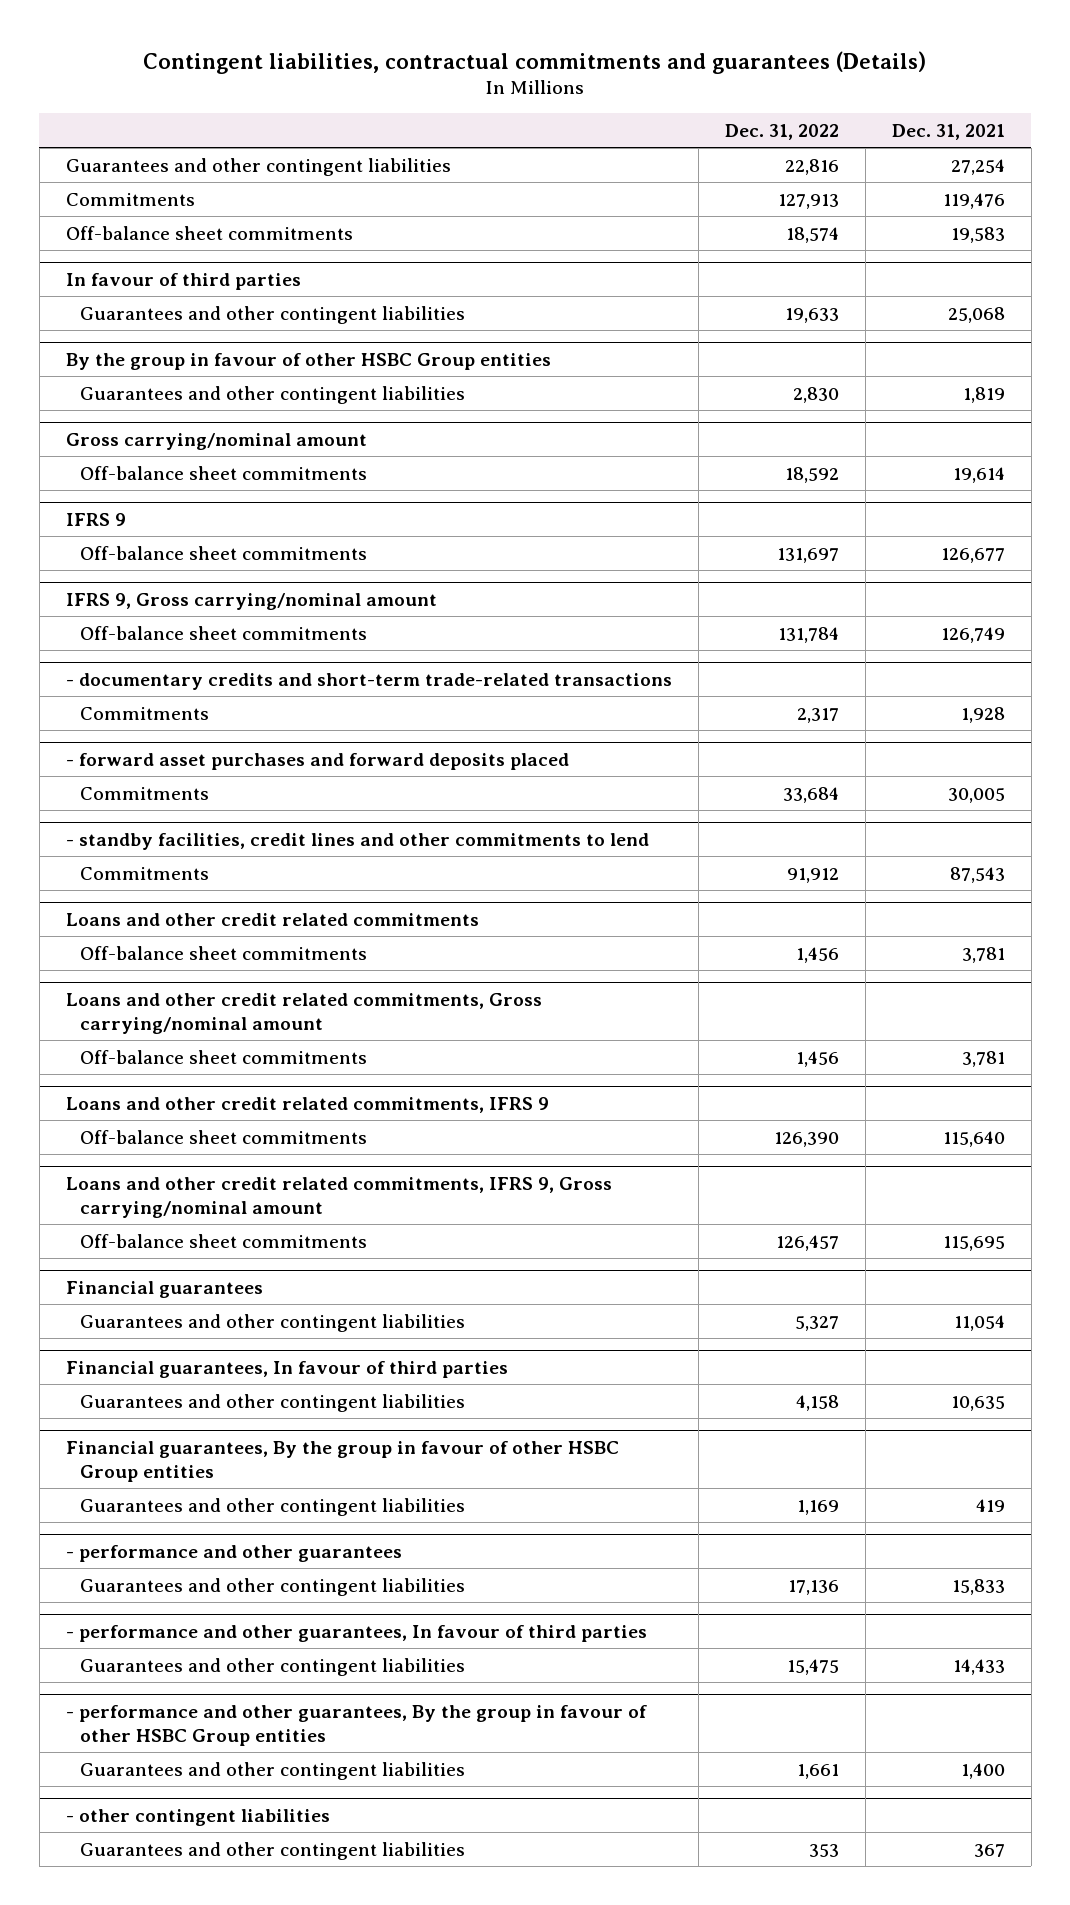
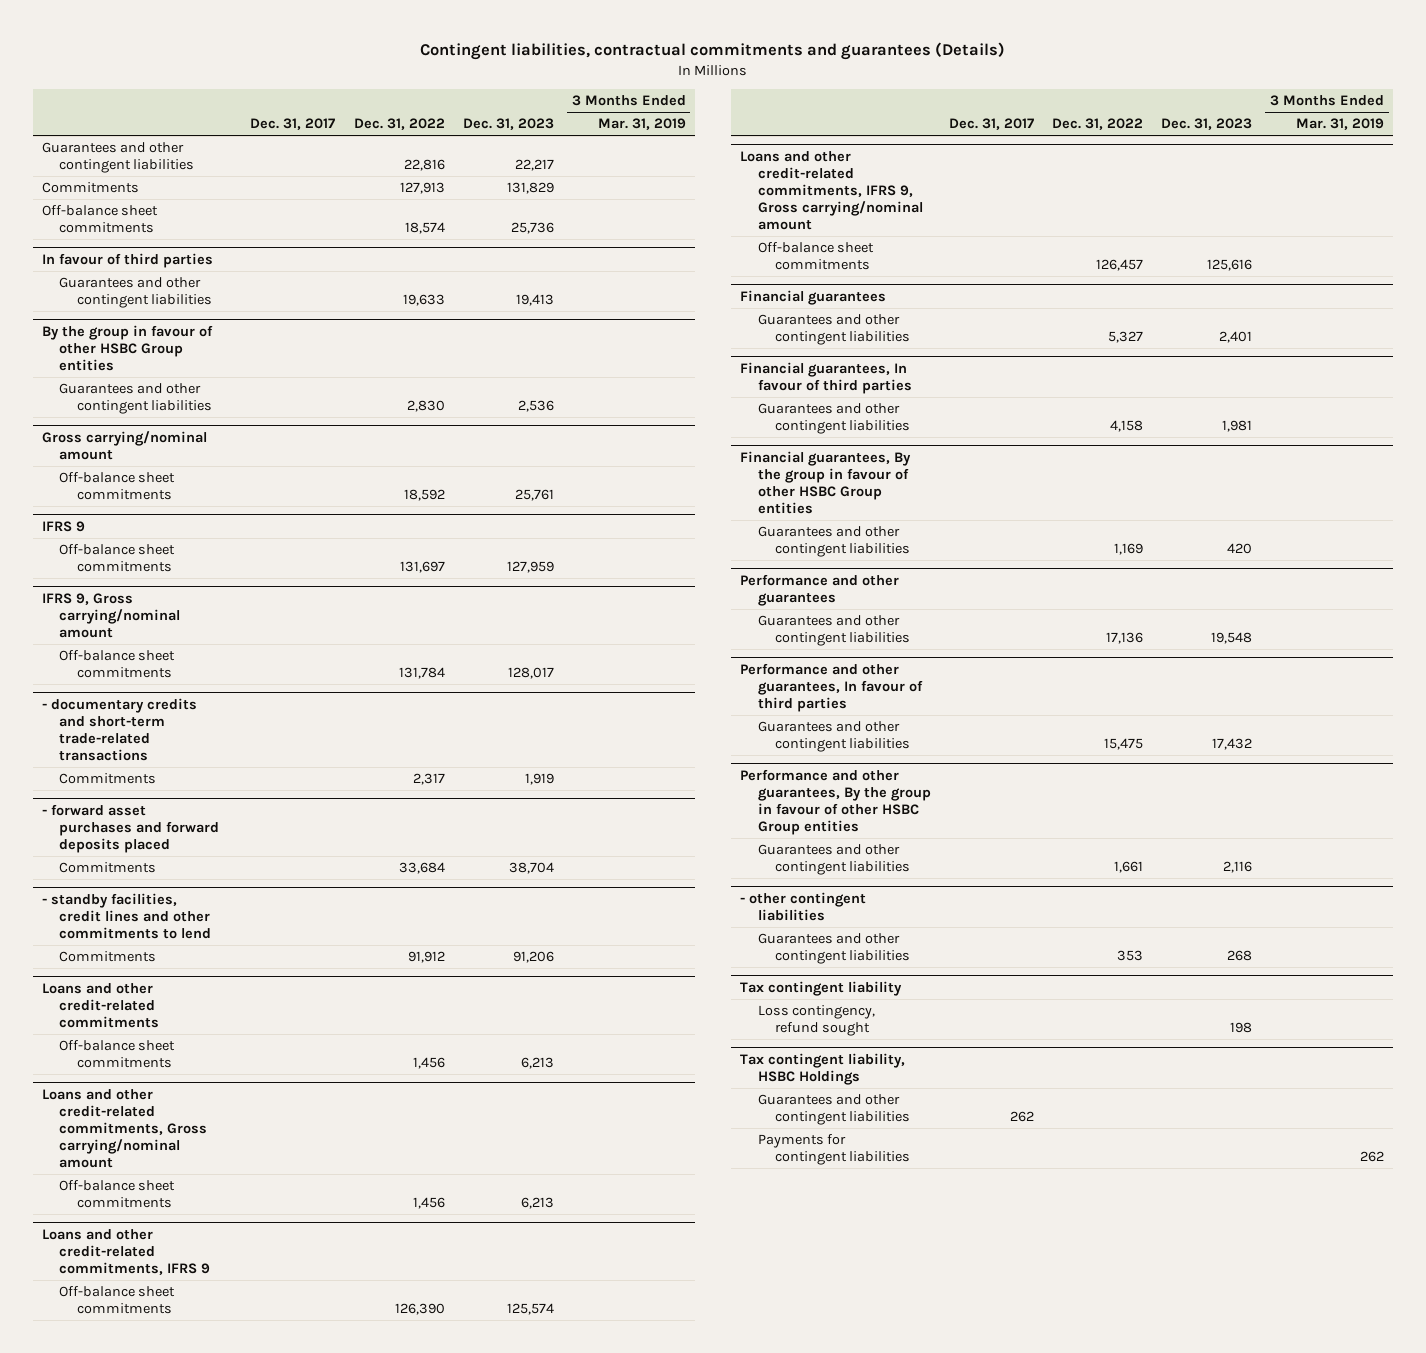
- | Dec. 31, 2022 | Dec. 31, 2021
+ | Dec. 31, 2017 | Dec. 31, 2022 | Dec. 31, 2023 | 3 Months Ended Mar. 31, 2019
- Loans and other credit related commitments
+ Loans and other credit-related commitments
- Loans and other credit related commitments, Gross carrying/nominal amount
+ Loans and other credit-related commitments, Gross carrying/nominal amount
- Loans and other credit related commitments, IFRS 9
+ Loans and other credit-related commitments, IFRS 9
- Loans and other credit related commitments, IFRS 9, Gross carrying/nominal amount
+ Loans and other credit-related commitments, IFRS 9, Gross carrying/nominal amount
- - performance and other guarantees
+ Performance and other guarantees
- - performance and other guarantees, In favour of third parties
+ Performance and other guarantees, In favour of third parties
- - performance and other guarantees, By the group in favour of other HSBC Group entities
+ Performance and other guarantees, By the group in favour of other HSBC Group entities
+ Tax contingent liability
+ Loss contingency, refund sought | | | 198 |
+ Tax contingent liability, HSBC Holdings
+ Guarantees and other contingent liabilities | 262 | | |
+ Payments for contingent liabilities | | | | 262

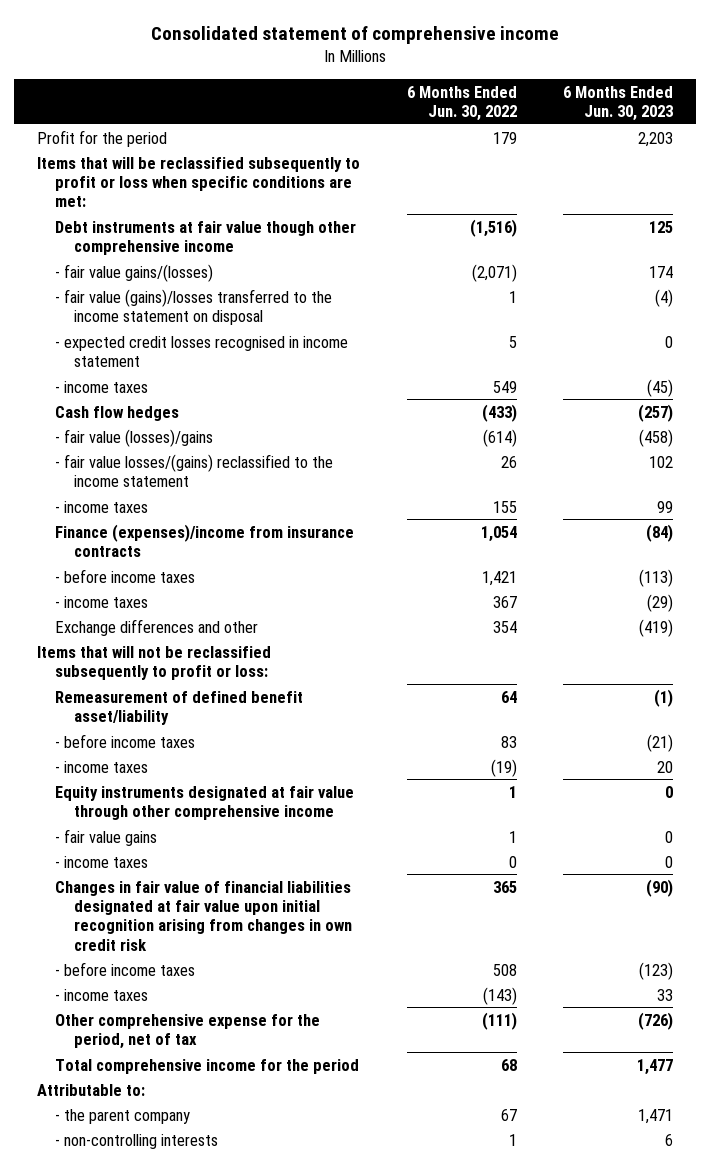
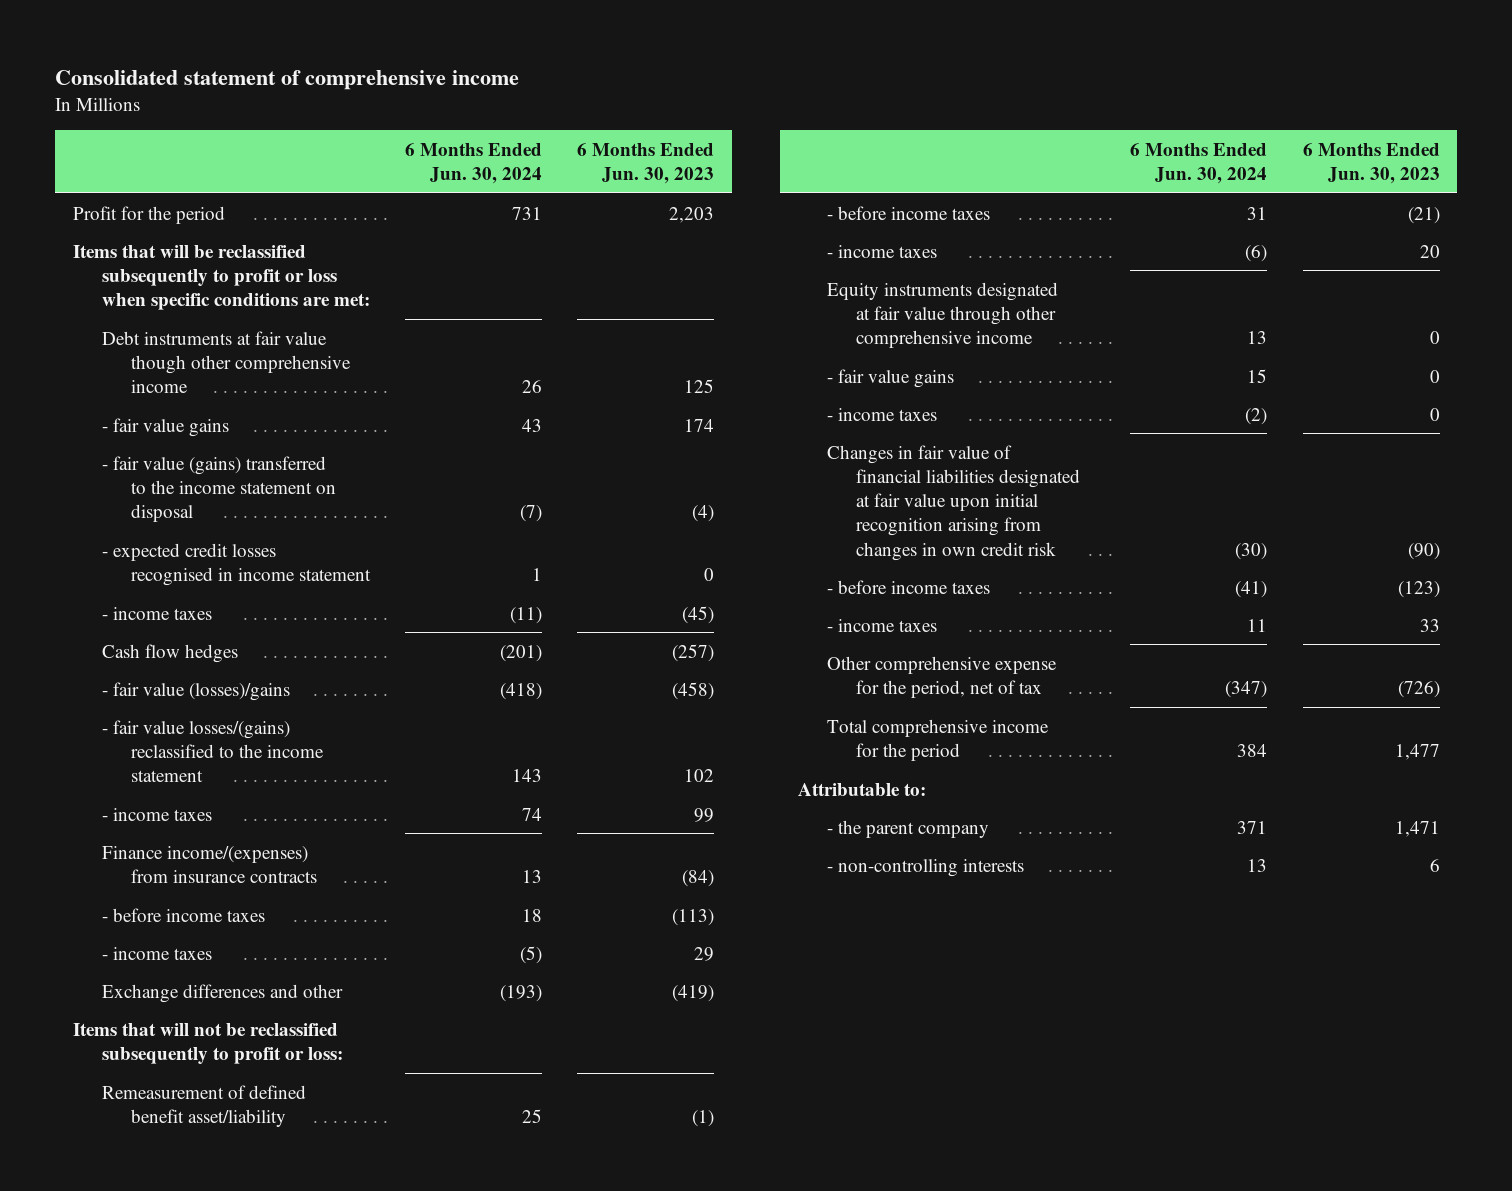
- | 6 Months Ended Jun. 30, 2022 | 6 Months Ended Jun. 30, 2023
+ | 6 Months Ended Jun. 30, 2024 | 6 Months Ended Jun. 30, 2023
- - fair value gains/(losses) | (2,071) | 174
- - fair value (gains)/losses transferred to the income statement on disposal | 1 | (4)
+ - fair value gains | 43 | 174
+ - fair value (gains) transferred to the income statement on disposal | (7) | (4)
- Finance (expenses)/income from insurance contracts | 1,054 | (84)
+ Finance income/(expenses) from insurance contracts | 13 | (84)
- - income taxes | 367 | (29)
+ - income taxes | (5) | 29

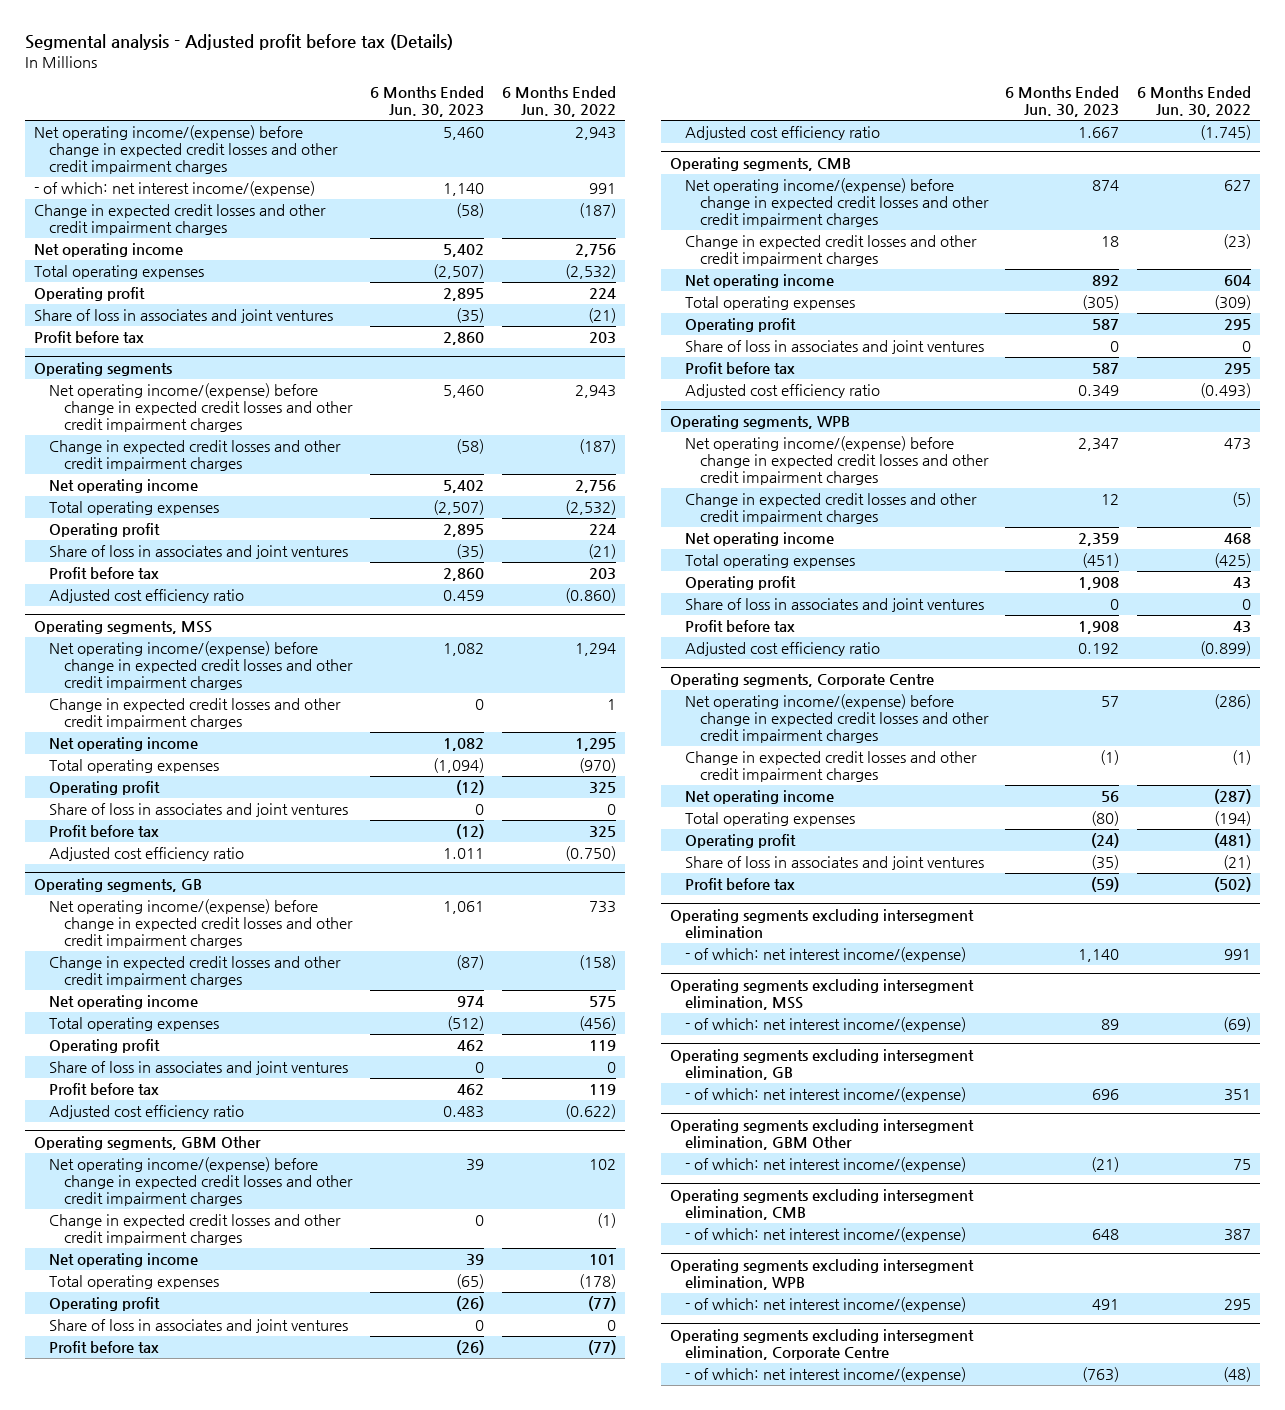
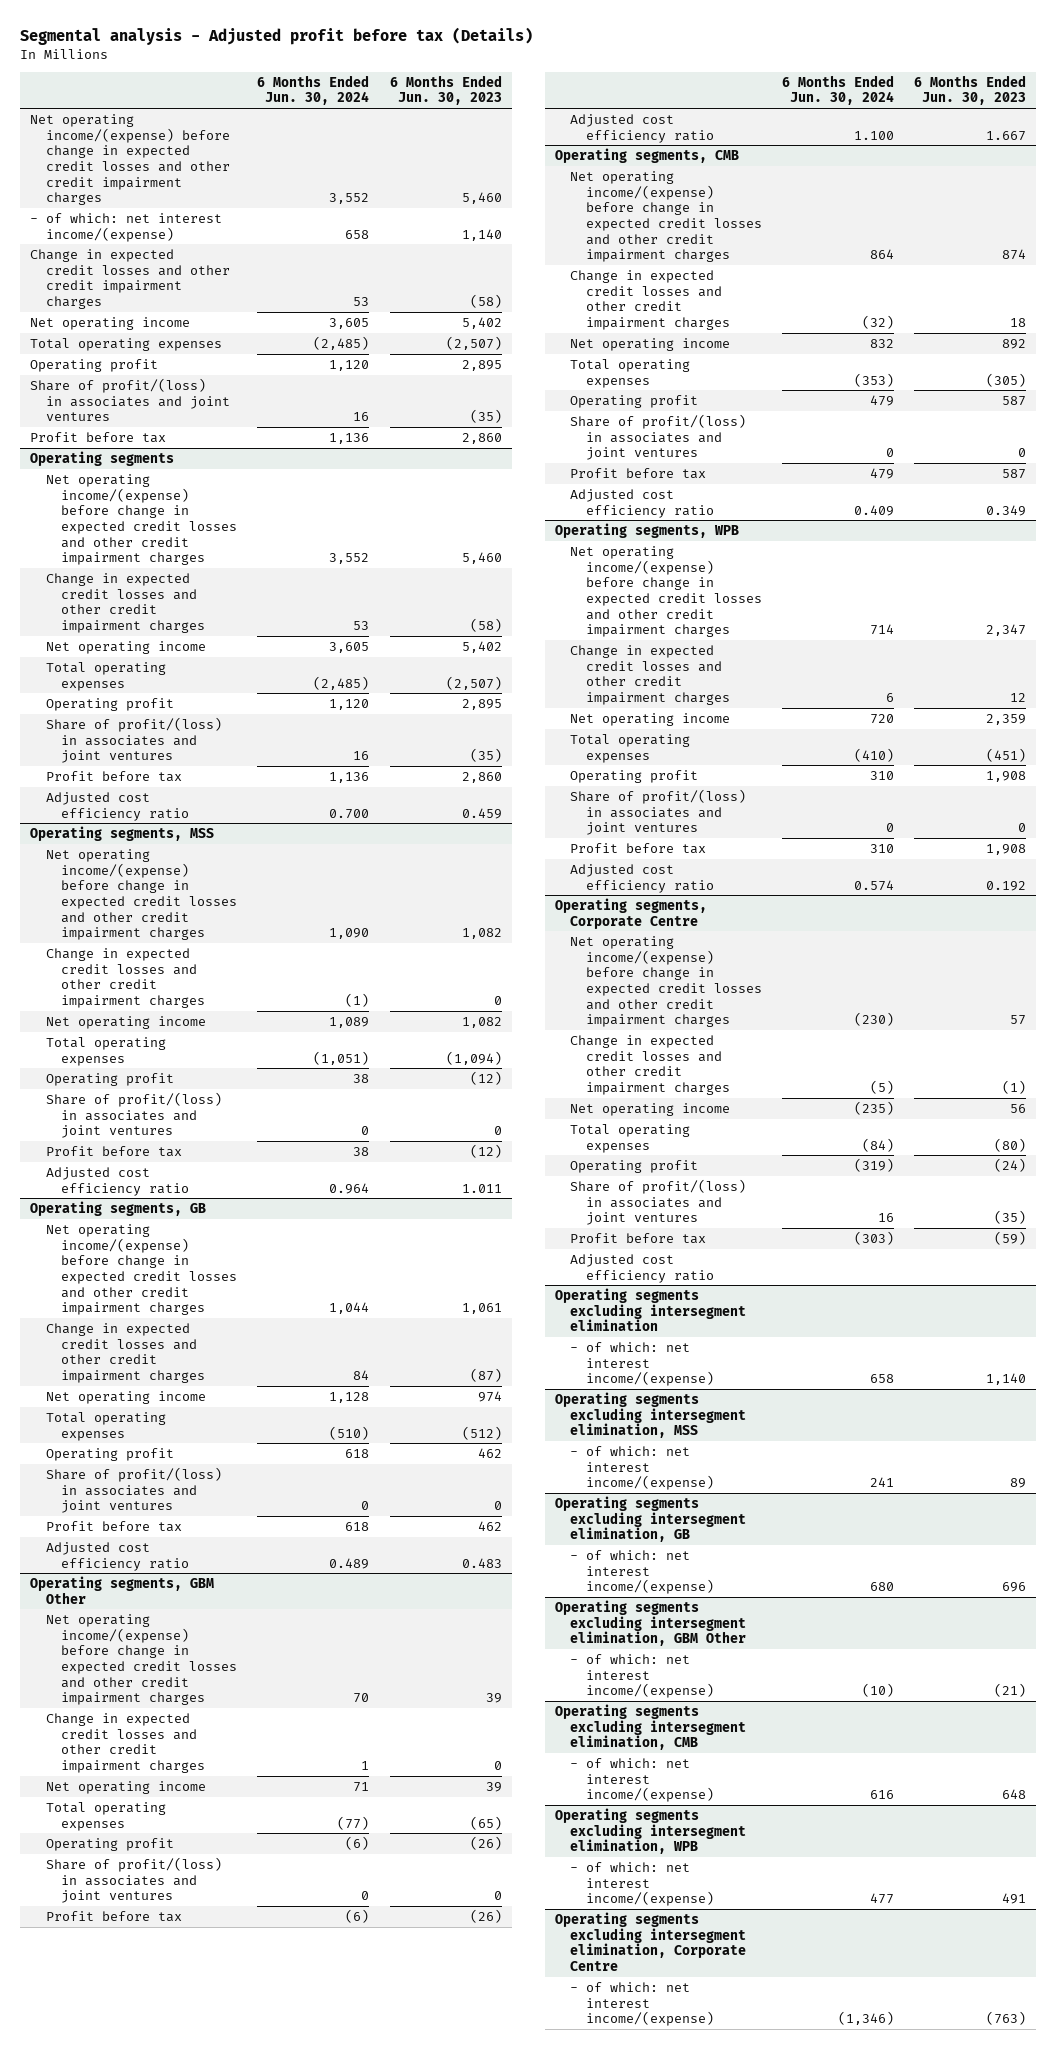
- | 6 Months Ended Jun. 30, 2023 | 6 Months Ended Jun. 30, 2022
+ | 6 Months Ended Jun. 30, 2024 | 6 Months Ended Jun. 30, 2023
- Share of loss in associates and joint ventures | (35) | (21)
+ Share of profit/(loss) in associates and joint ventures | 16 | (35)
@ Operating segments
- Share of loss in associates and joint ventures | (35) | (21)
+ Share of profit/(loss) in associates and joint ventures | 16 | (35)
@ Operating segments, MSS
- Share of loss in associates and joint ventures | 0 | 0
+ Share of profit/(loss) in associates and joint ventures | 0 | 0
@ Operating segments, GB
- Share of loss in associates and joint ventures | 0 | 0
+ Share of profit/(loss) in associates and joint ventures | 0 | 0
@ Operating segments, GBM Other
- Share of loss in associates and joint ventures | 0 | 0
+ Share of profit/(loss) in associates and joint ventures | 0 | 0
@ Operating segments, CMB
- Share of loss in associates and joint ventures | 0 | 0
+ Share of profit/(loss) in associates and joint ventures | 0 | 0
@ Operating segments, WPB
- Share of loss in associates and joint ventures | 0 | 0
+ Share of profit/(loss) in associates and joint ventures | 0 | 0
@ Operating segments, Corporate Centre
- Share of loss in associates and joint ventures | (35) | (21)
+ Share of profit/(loss) in associates and joint ventures | 16 | (35)
+ Adjusted cost efficiency ratio

